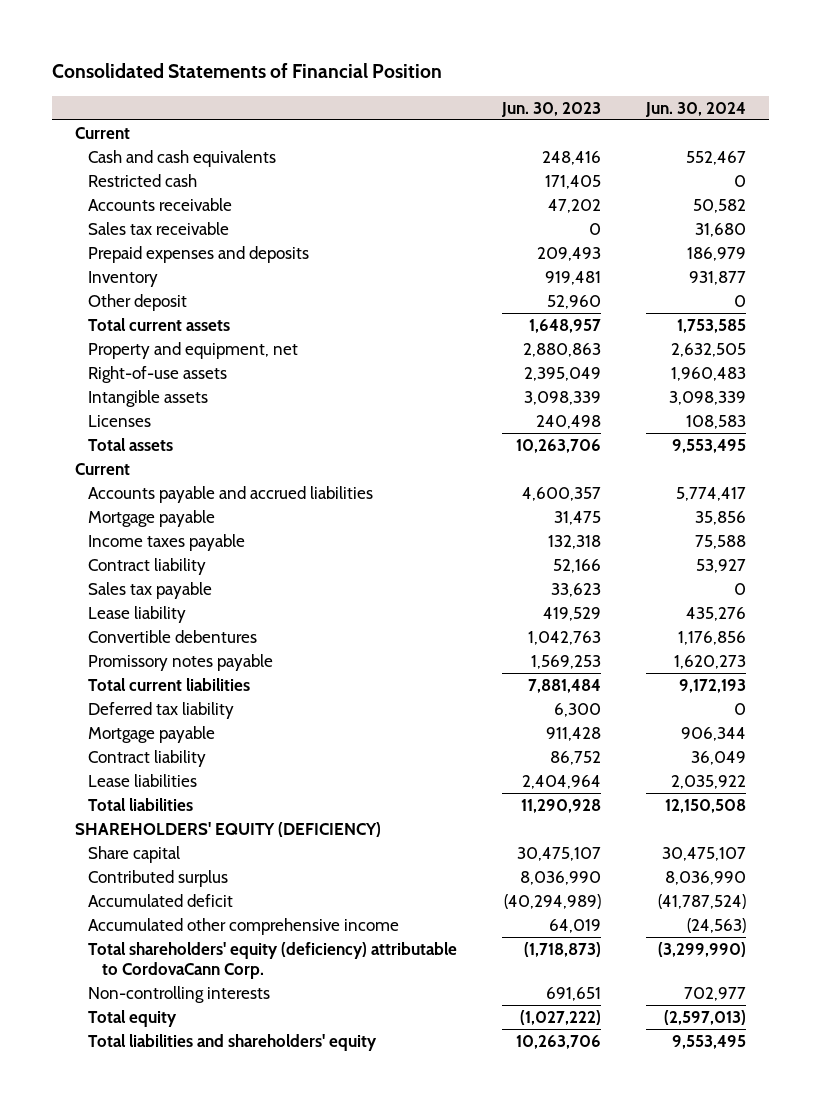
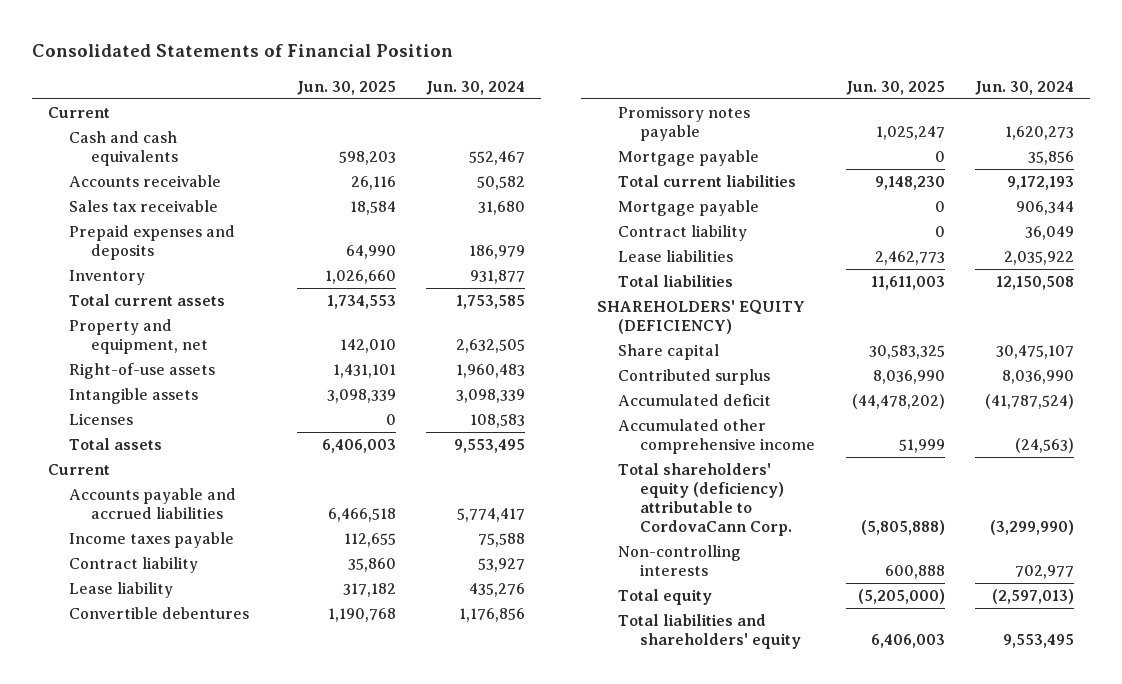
- | Jun. 30, 2023 | Jun. 30, 2024
+ | Jun. 30, 2025 | Jun. 30, 2024
- Restricted cash | 171,405 | 0
- Other deposit | 52,960 | 0
- Sales tax payable | 33,623 | 0
moved down: Mortgage payable | 0 | 35,856
- Deferred tax liability | 6,300 | 0

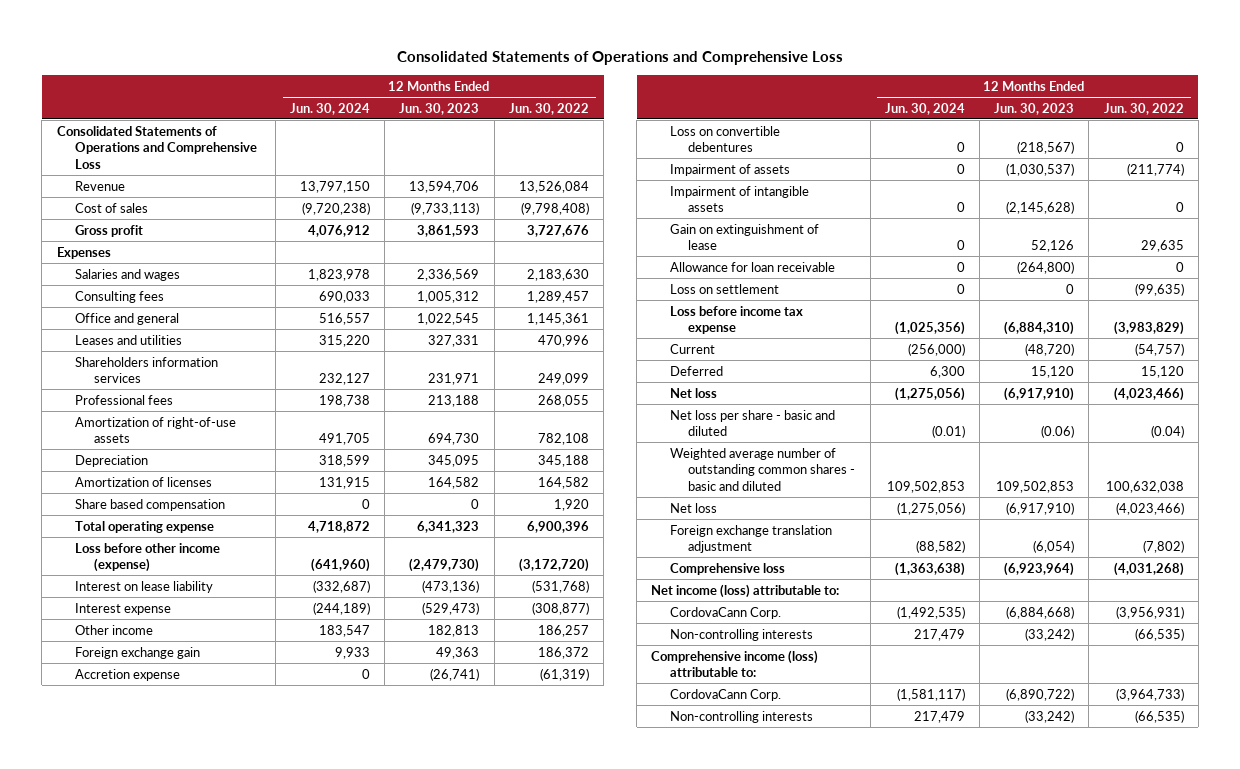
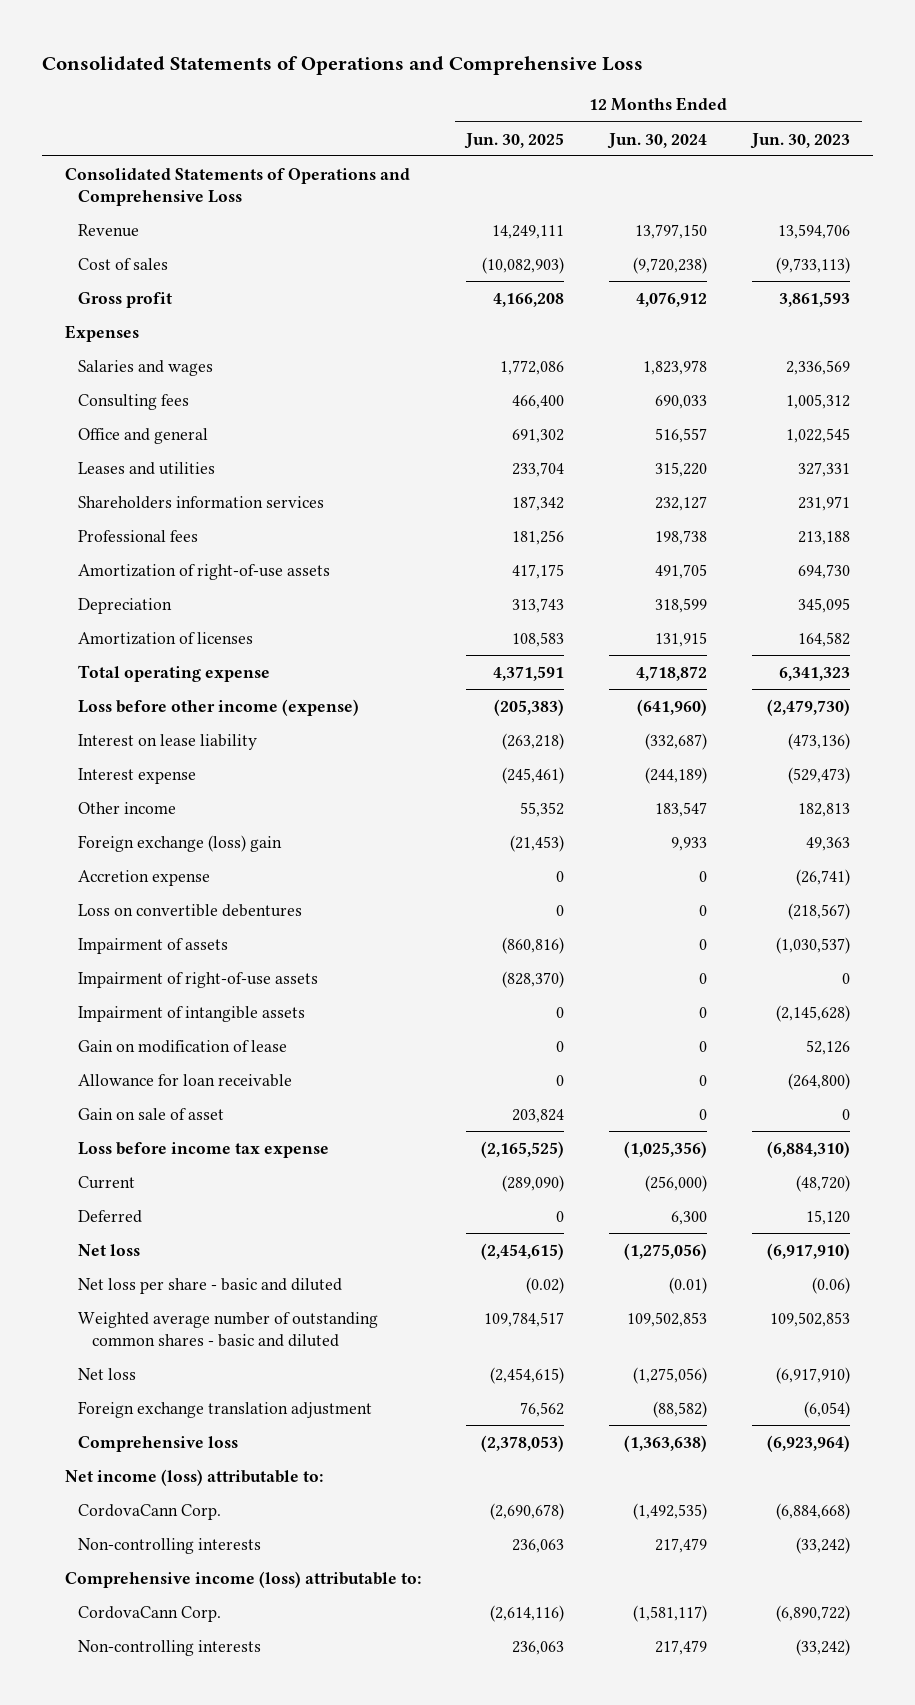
- | 12 Months Ended Jun. 30, 2024 | 12 Months Ended Jun. 30, 2023 | 12 Months Ended Jun. 30, 2022
+ | 12 Months Ended Jun. 30, 2025 | 12 Months Ended Jun. 30, 2024 | 12 Months Ended Jun. 30, 2023
- Share based compensation | 0 | 0 | 1,920
- Foreign exchange gain | 9,933 | 49,363 | 186,372
+ Foreign exchange (loss) gain | (21,453) | 9,933 | 49,363
+ Impairment of right-of-use assets | (828,370) | 0 | 0
- Gain on extinguishment of lease | 0 | 52,126 | 29,635
+ Gain on modification of lease | 0 | 0 | 52,126
- Loss on settlement | 0 | 0 | (99,635)
+ Gain on sale of asset | 203,824 | 0 | 0

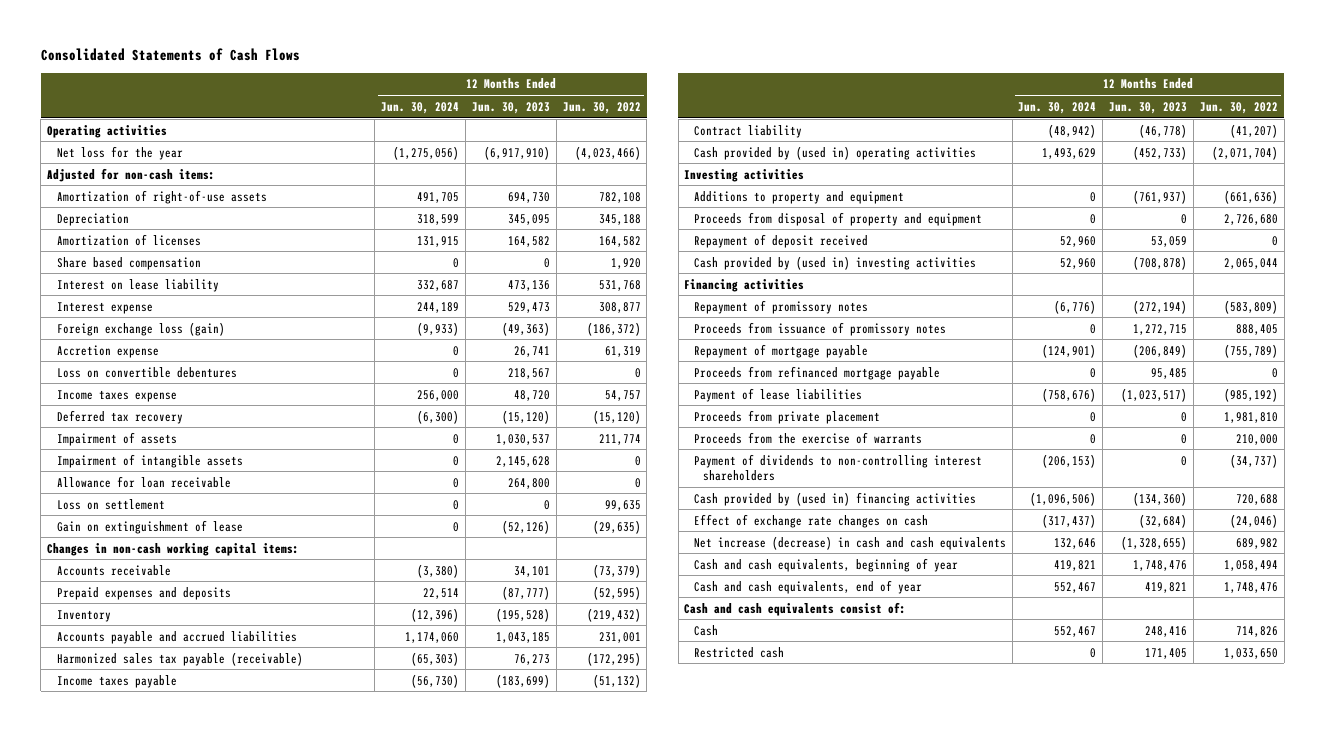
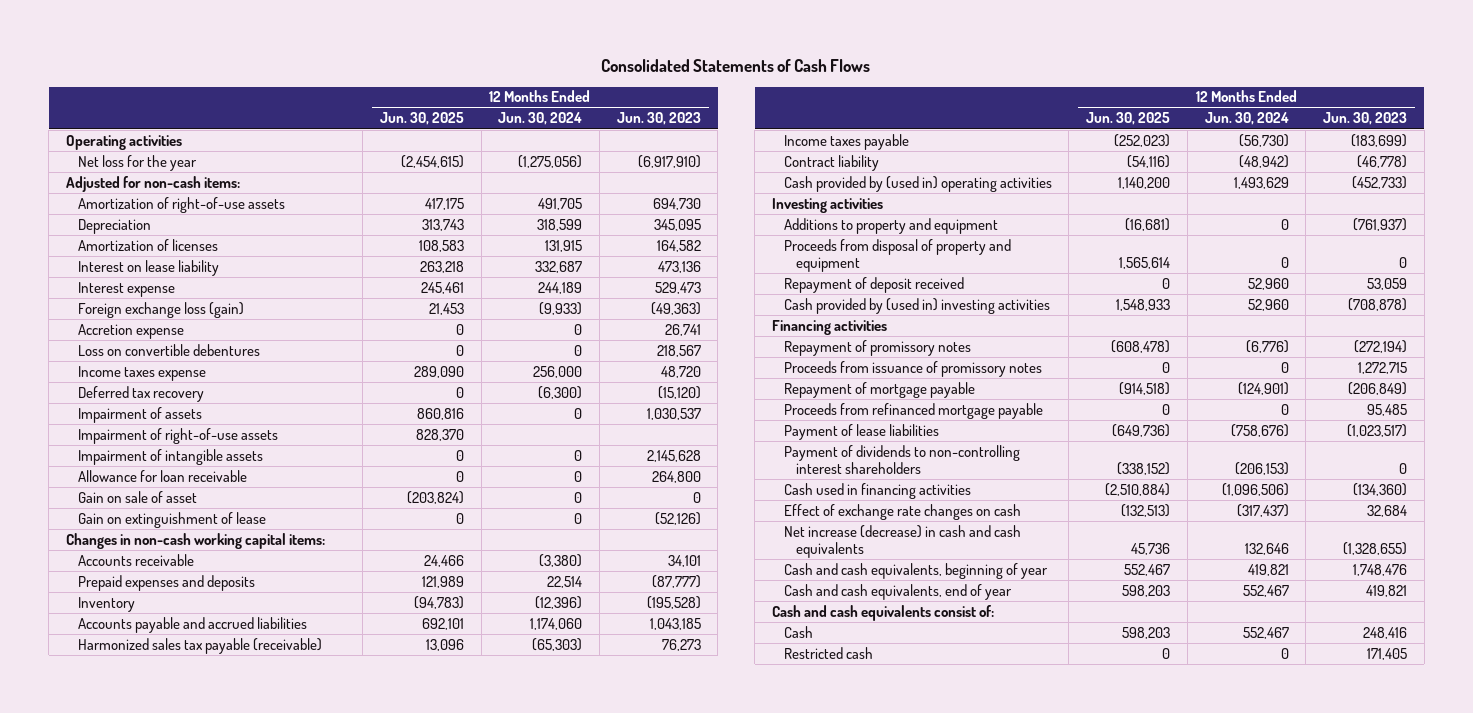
- | 12 Months Ended Jun. 30, 2024 | 12 Months Ended Jun. 30, 2023 | 12 Months Ended Jun. 30, 2022
+ | 12 Months Ended Jun. 30, 2025 | 12 Months Ended Jun. 30, 2024 | 12 Months Ended Jun. 30, 2023
- Share based compensation | 0 | 0 | 1,920
+ Impairment of right-of-use assets | 828,370 | |
- Loss on settlement | 0 | 0 | 99,635
+ Gain on sale of asset | (203,824) | 0 | 0
- Proceeds from private placement | 0 | 0 | 1,981,810
- Proceeds from the exercise of warrants | 0 | 0 | 210,000
- Cash provided by (used in) financing activities | (1,096,506) | (134,360) | 720,688
- Effect of exchange rate changes on cash | (317,437) | (32,684) | (24,046)
+ Cash used in financing activities | (2,510,884) | (1,096,506) | (134,360)
+ Effect of exchange rate changes on cash | (132,513) | (317,437) | 32,684

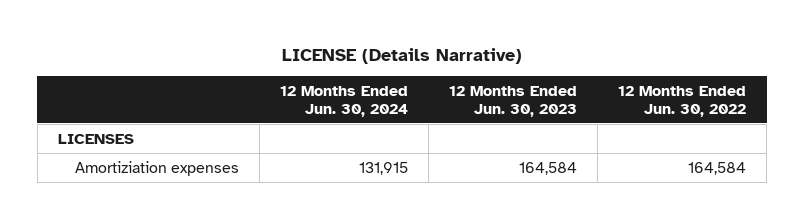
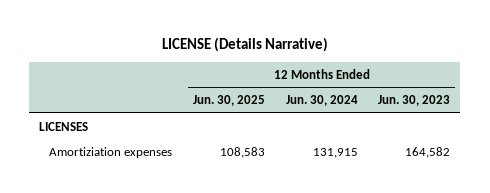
- | 12 Months Ended Jun. 30, 2024 | 12 Months Ended Jun. 30, 2023 | 12 Months Ended Jun. 30, 2022
+ | 12 Months Ended Jun. 30, 2025 | 12 Months Ended Jun. 30, 2024 | 12 Months Ended Jun. 30, 2023
- Amortiziation expenses | 131,915 | 164,584 | 164,584
+ Amortiziation expenses | 108,583 | 131,915 | 164,582

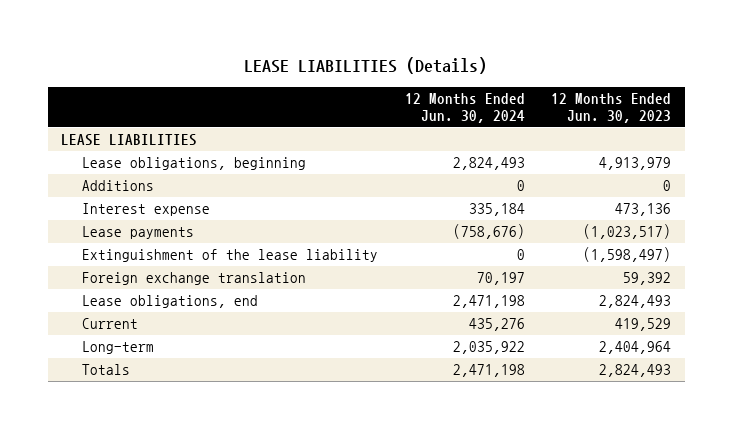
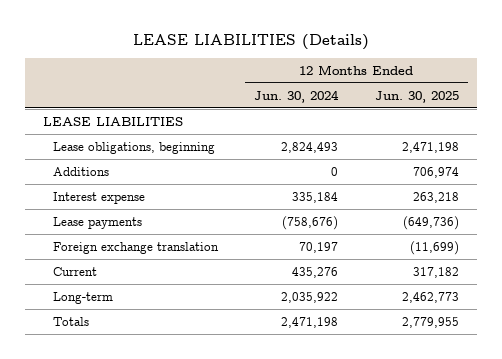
- | 12 Months Ended Jun. 30, 2024 | 12 Months Ended Jun. 30, 2023
+ | 12 Months Ended Jun. 30, 2024 | 12 Months Ended Jun. 30, 2025
- Extinguishment of the lease liability | 0 | (1,598,497)
- Lease obligations, end | 2,471,198 | 2,824,493

